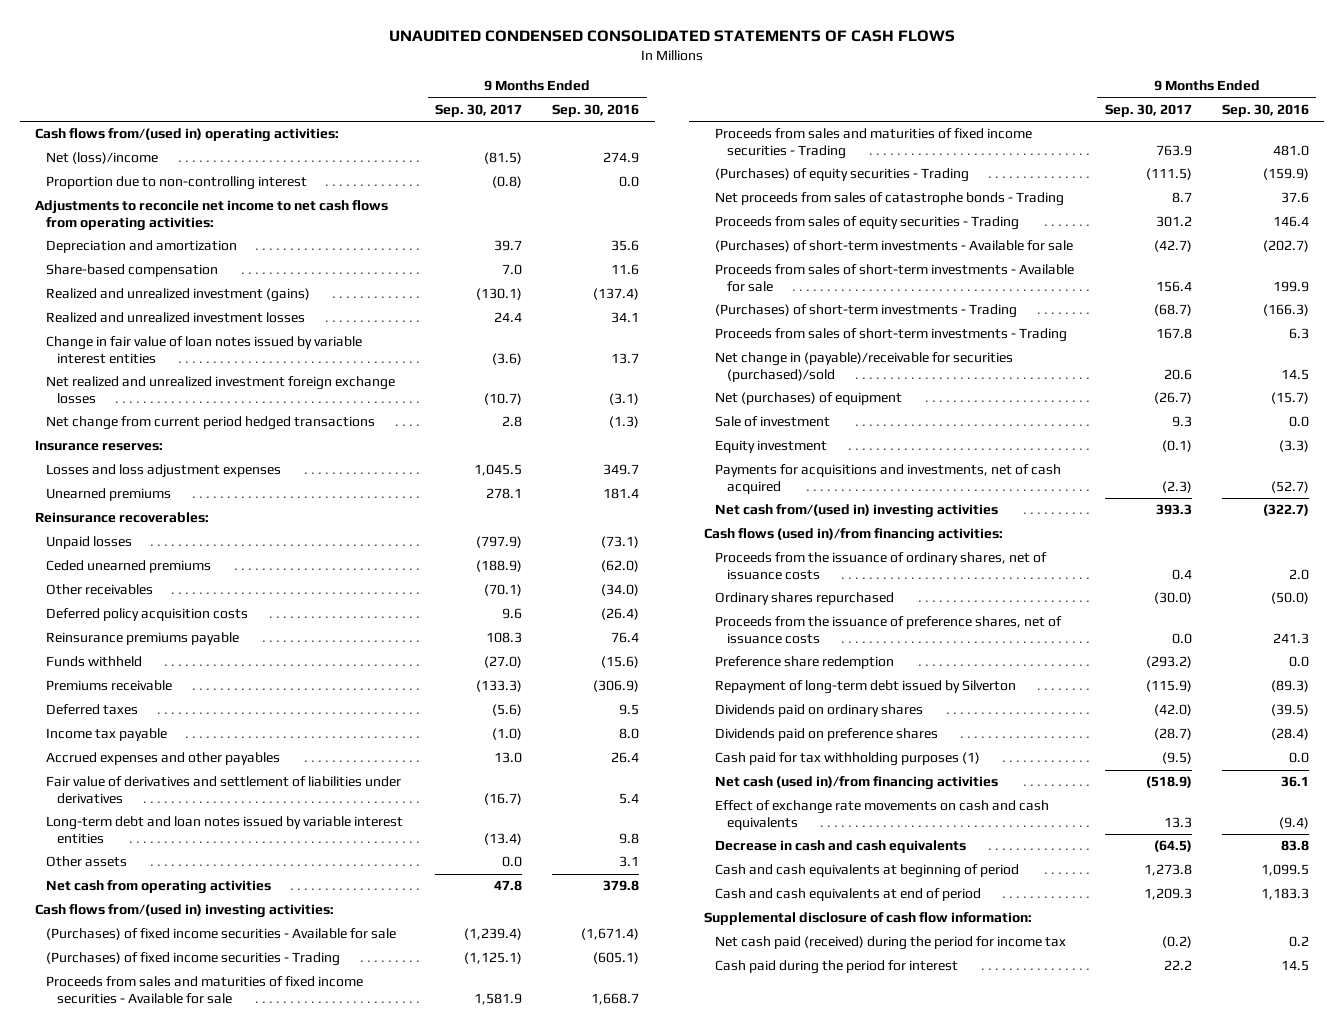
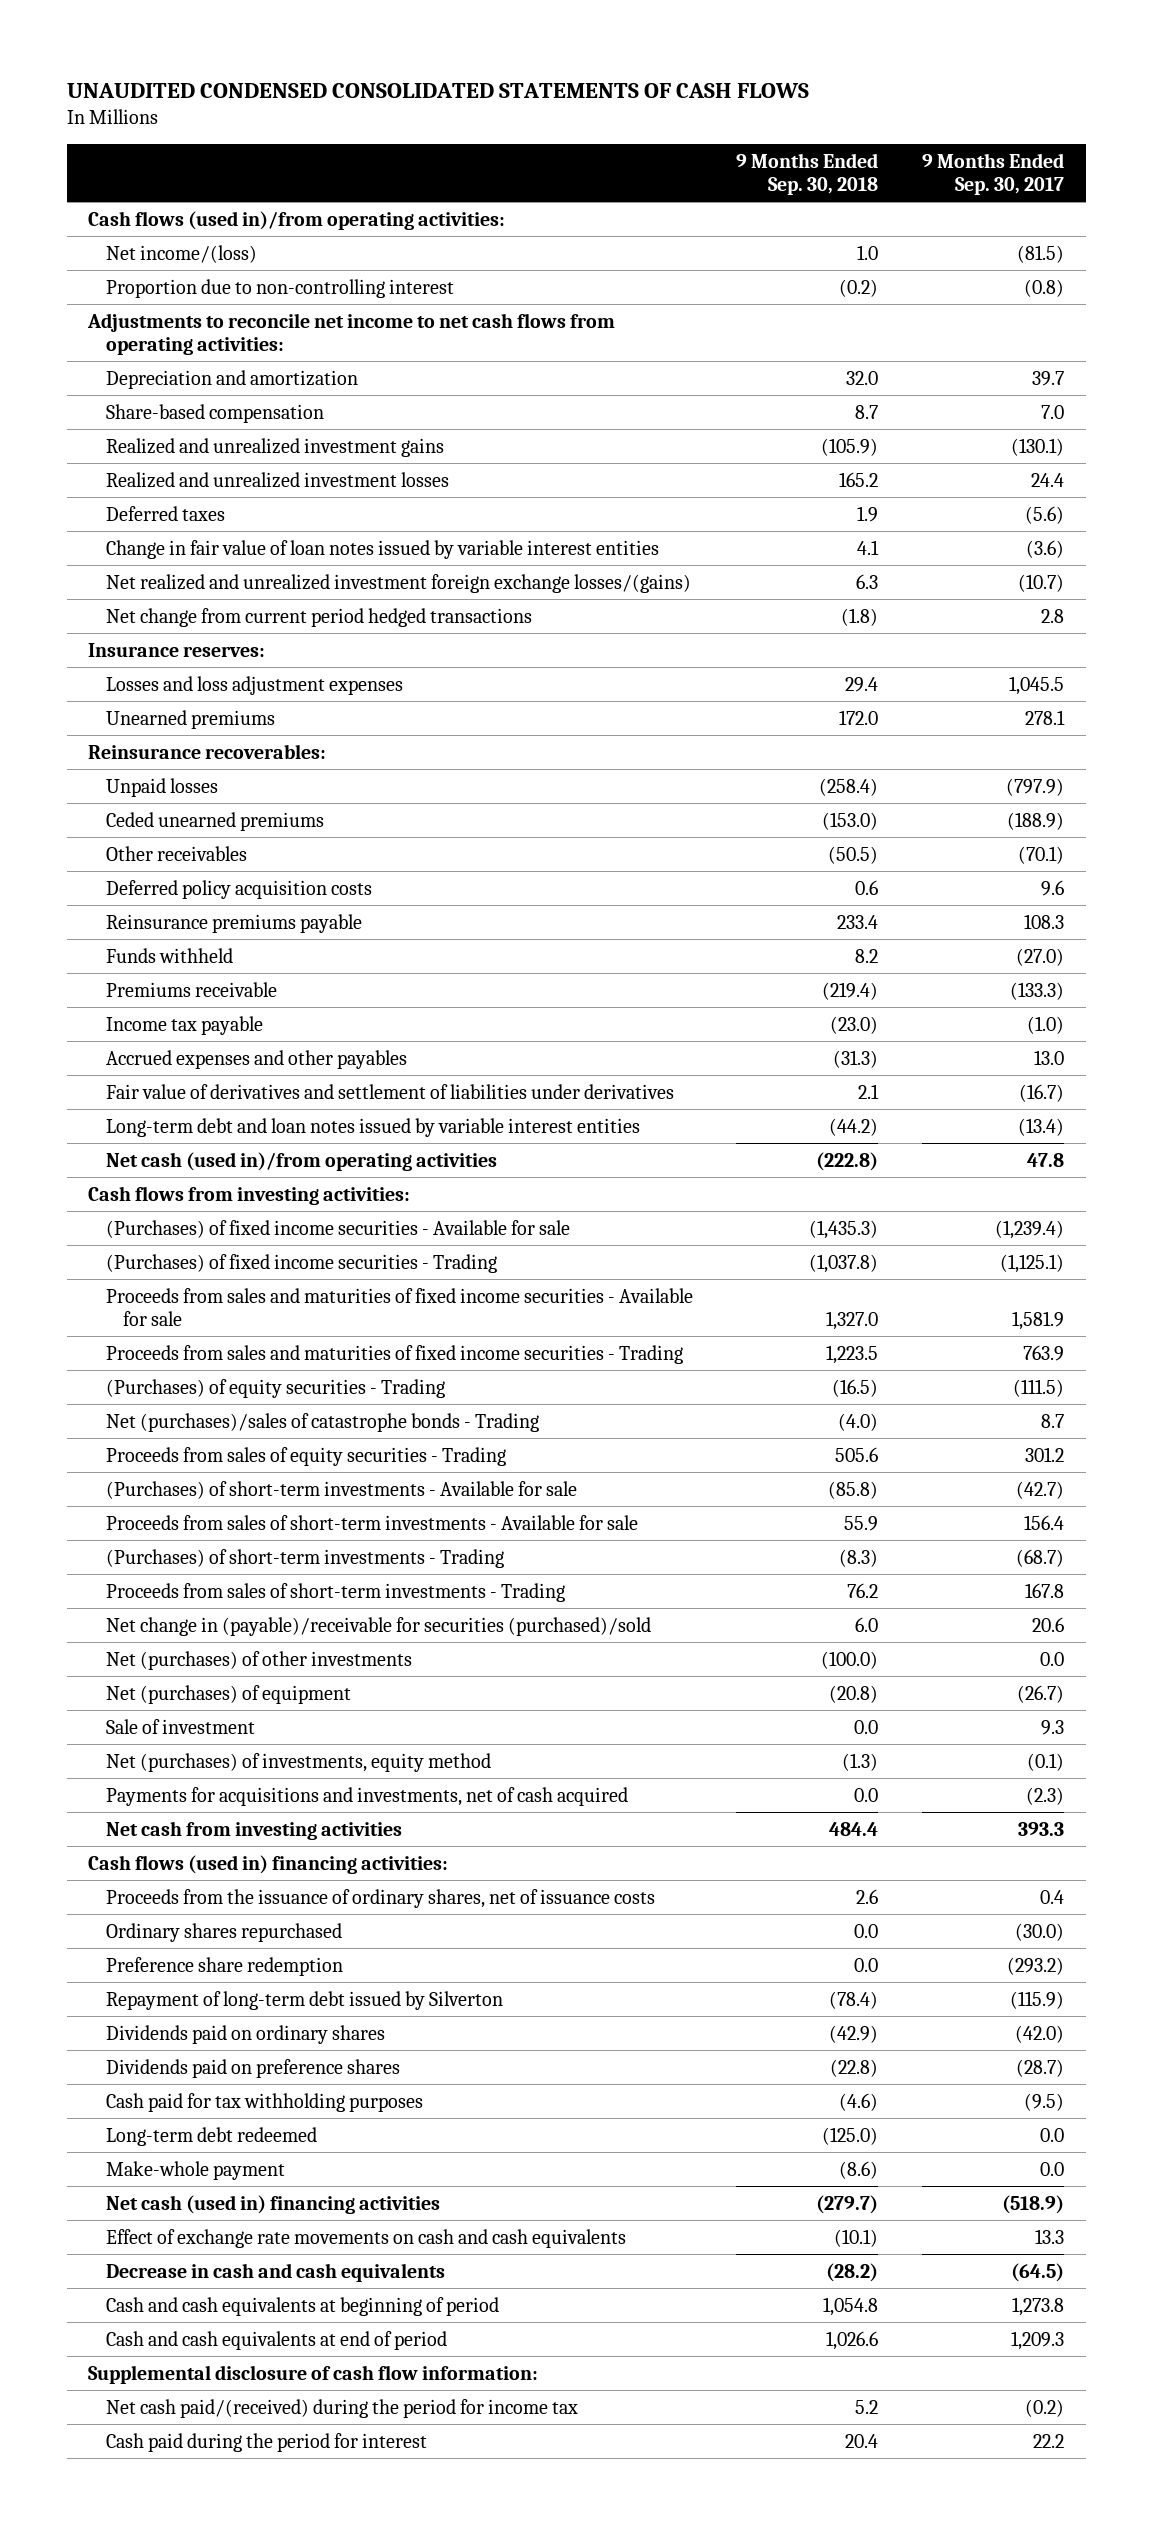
- | 9 Months Ended Sep. 30, 2017 | 9 Months Ended Sep. 30, 2016
+ | 9 Months Ended Sep. 30, 2018 | 9 Months Ended Sep. 30, 2017
- Cash flows from/(used in) operating activities:
- Net (loss)/income | (81.5) | 274.9
+ Cash flows (used in)/from operating activities:
+ Net income/(loss) | 1.0 | (81.5)
- Realized and unrealized investment (gains) | (130.1) | (137.4)
+ Realized and unrealized investment gains | (105.9) | (130.1)
moved up: Deferred taxes | 1.9 | (5.6)
- Net realized and unrealized investment foreign exchange losses | (10.7) | (3.1)
+ Net realized and unrealized investment foreign exchange losses/(gains) | 6.3 | (10.7)
- Other assets | 0.0 | 3.1
- Net cash from operating activities | 47.8 | 379.8
- Cash flows from/(used in) investing activities:
+ Net cash (used in)/from operating activities | (222.8) | 47.8
+ Cash flows from investing activities:
- Net proceeds from sales of catastrophe bonds - Trading | 8.7 | 37.6
+ Net (purchases)/sales of catastrophe bonds - Trading | (4.0) | 8.7
+ Net (purchases) of other investments | (100.0) | 0.0
- Equity investment | (0.1) | (3.3)
+ Net (purchases) of investments, equity method | (1.3) | (0.1)
- Net cash from/(used in) investing activities | 393.3 | (322.7)
- Cash flows (used in)/from financing activities:
+ Net cash from investing activities | 484.4 | 393.3
+ Cash flows (used in) financing activities:
- Proceeds from the issuance of preference shares, net of issuance costs | 0.0 | 241.3
- Cash paid for tax withholding purposes (1) | (9.5) | 0.0
- Net cash (used in)/from financing activities | (518.9) | 36.1
+ Cash paid for tax withholding purposes | (4.6) | (9.5)
+ Long-term debt redeemed | (125.0) | 0.0
+ Make-whole payment | (8.6) | 0.0
+ Net cash (used in) financing activities | (279.7) | (518.9)
- Net cash paid (received) during the period for income tax | (0.2) | 0.2
+ Net cash paid/(received) during the period for income tax | 5.2 | (0.2)

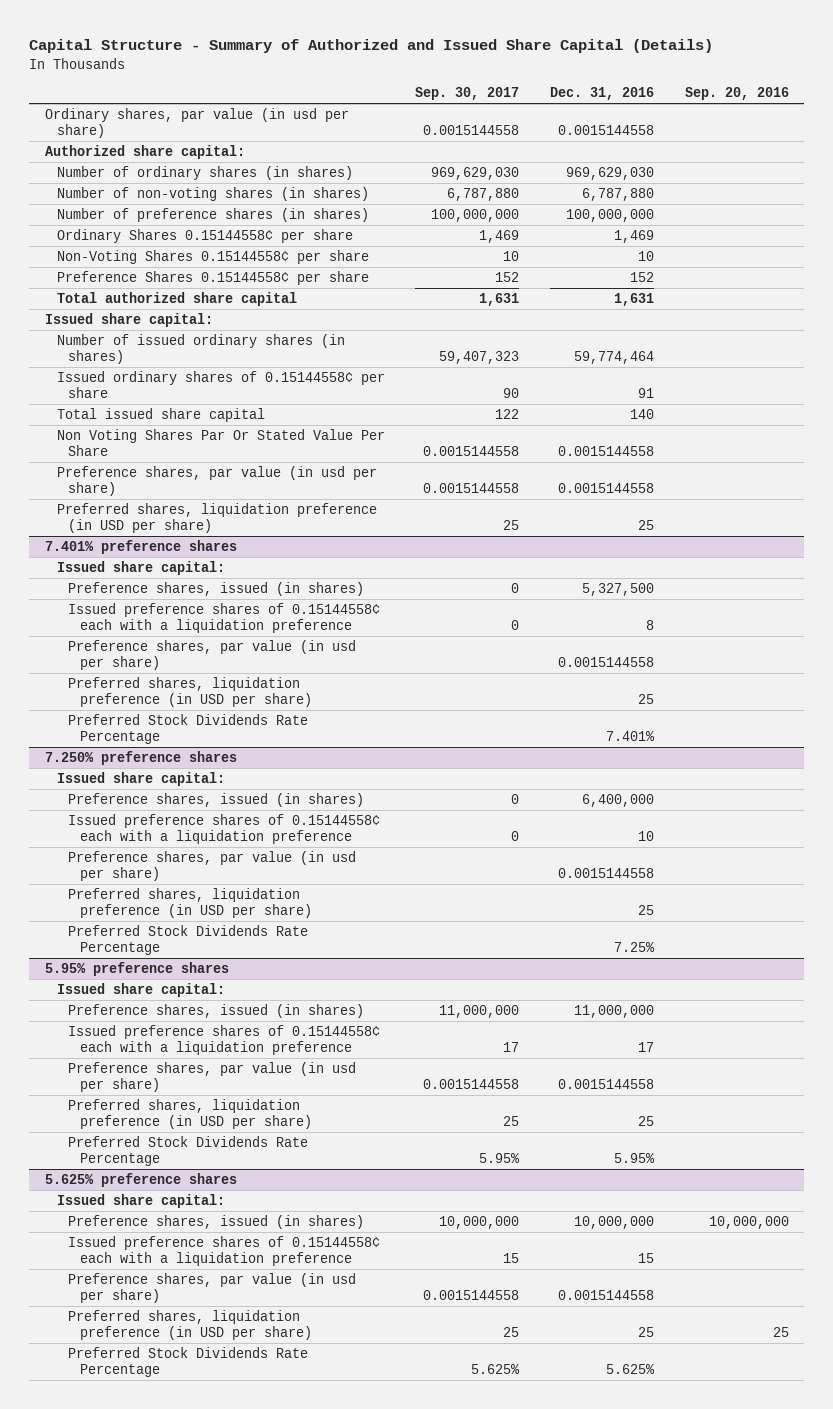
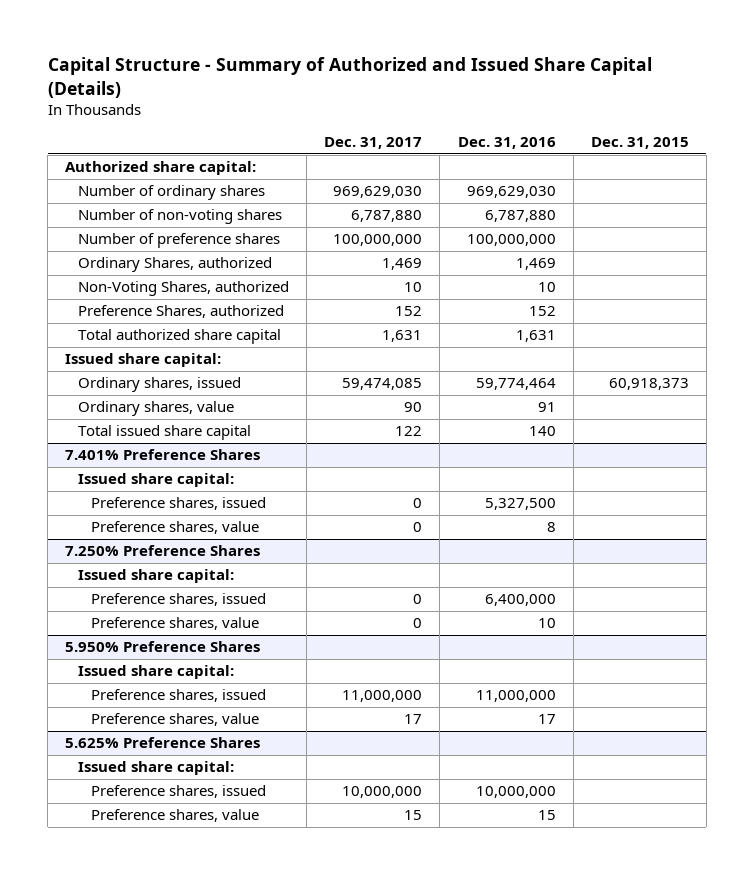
- | Sep. 30, 2017 | Dec. 31, 2016 | Sep. 20, 2016
+ | Dec. 31, 2017 | Dec. 31, 2016 | Dec. 31, 2015
- Ordinary shares, par value (in usd per share) | 0.0015144558 | 0.0015144558 |
- Number of ordinary shares (in shares) | 969,629,030 | 969,629,030 |
- Number of non-voting shares (in shares) | 6,787,880 | 6,787,880 |
- Number of preference shares (in shares) | 100,000,000 | 100,000,000 |
- Ordinary Shares 0.15144558¢ per share | 1,469 | 1,469 |
- Non-Voting Shares 0.15144558¢ per share | 10 | 10 |
- Preference Shares 0.15144558¢ per share | 152 | 152 |
+ Number of ordinary shares | 969,629,030 | 969,629,030 |
+ Number of non-voting shares | 6,787,880 | 6,787,880 |
+ Number of preference shares | 100,000,000 | 100,000,000 |
+ Ordinary Shares, authorized | 1,469 | 1,469 |
+ Non-Voting Shares, authorized | 10 | 10 |
+ Preference Shares, authorized | 152 | 152 |
- Number of issued ordinary shares (in shares) | 59,407,323 | 59,774,464 |
- Issued ordinary shares of 0.15144558¢ per share | 90 | 91 |
+ Ordinary shares, issued | 59,474,085 | 59,774,464 | 60,918,373
+ Ordinary shares, value | 90 | 91 |
- Non Voting Shares Par Or Stated Value Per Share | 0.0015144558 | 0.0015144558 |
- Preference shares, par value (in usd per share) | 0.0015144558 | 0.0015144558 |
- Preferred shares, liquidation preference (in USD per share) | 25 | 25 |
- 7.401% preference shares
+ 7.401% Preference Shares
- Preference shares, issued (in shares) | 0 | 5,327,500 |
- Issued preference shares of 0.15144558¢ each with a liquidation preference | 0 | 8 |
- Preference shares, par value (in usd per share) | | 0.0015144558 |
- Preferred shares, liquidation preference (in USD per share) | | 25 |
- Preferred Stock Dividends Rate Percentage | | 7.401% |
- 7.250% preference shares
+ Preference shares, issued | 0 | 5,327,500 |
+ Preference shares, value | 0 | 8 |
+ 7.250% Preference Shares
- Preference shares, issued (in shares) | 0 | 6,400,000 |
- Issued preference shares of 0.15144558¢ each with a liquidation preference | 0 | 10 |
- Preference shares, par value (in usd per share) | | 0.0015144558 |
- Preferred shares, liquidation preference (in USD per share) | | 25 |
- Preferred Stock Dividends Rate Percentage | | 7.25% |
- 5.95% preference shares
+ Preference shares, issued | 0 | 6,400,000 |
+ Preference shares, value | 0 | 10 |
+ 5.950% Preference Shares
- Preference shares, issued (in shares) | 11,000,000 | 11,000,000 |
- Issued preference shares of 0.15144558¢ each with a liquidation preference | 17 | 17 |
- Preference shares, par value (in usd per share) | 0.0015144558 | 0.0015144558 |
- Preferred shares, liquidation preference (in USD per share) | 25 | 25 |
- Preferred Stock Dividends Rate Percentage | 5.95% | 5.95% |
- 5.625% preference shares
+ Preference shares, issued | 11,000,000 | 11,000,000 |
+ Preference shares, value | 17 | 17 |
+ 5.625% Preference Shares
- Preference shares, issued (in shares) | 10,000,000 | 10,000,000 | 10,000,000
- Issued preference shares of 0.15144558¢ each with a liquidation preference | 15 | 15 |
- Preference shares, par value (in usd per share) | 0.0015144558 | 0.0015144558 |
- Preferred shares, liquidation preference (in USD per share) | 25 | 25 | 25
- Preferred Stock Dividends Rate Percentage | 5.625% | 5.625% |
+ Preference shares, issued | 10,000,000 | 10,000,000 |
+ Preference shares, value | 15 | 15 |

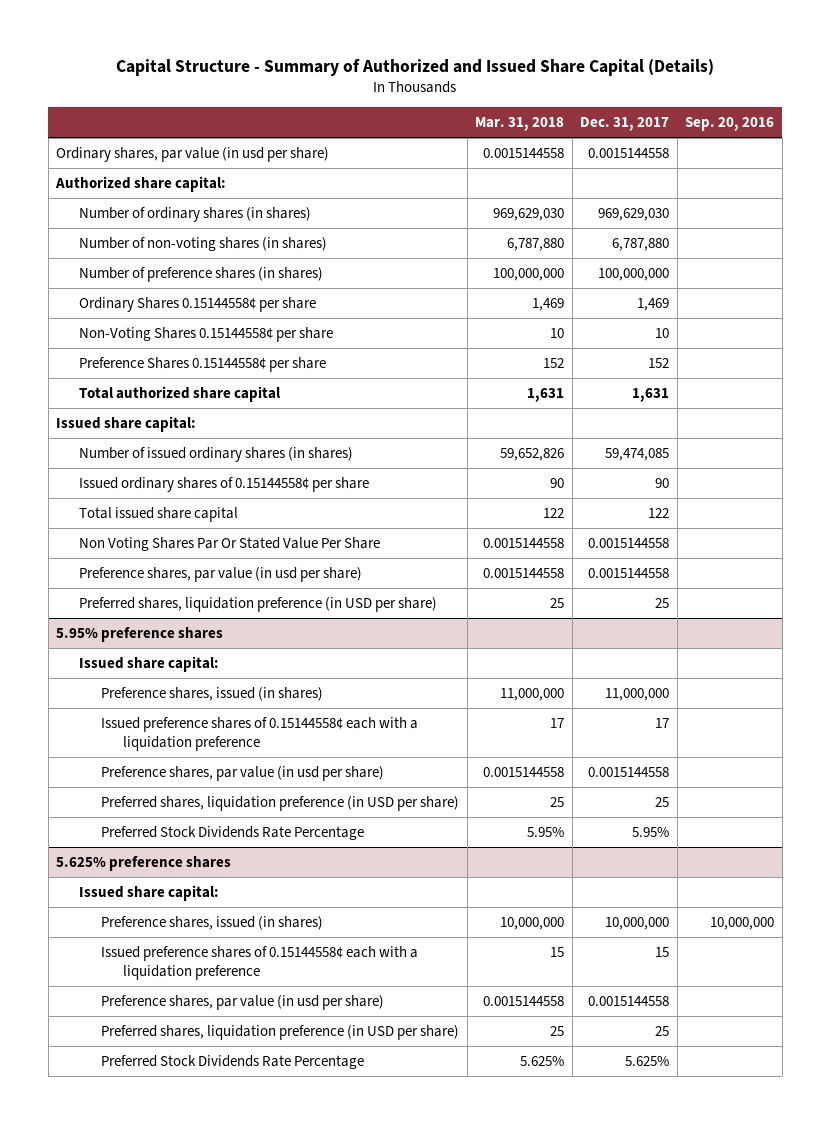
- | Dec. 31, 2017 | Dec. 31, 2016 | Dec. 31, 2015
+ | Mar. 31, 2018 | Dec. 31, 2017 | Sep. 20, 2016
+ Ordinary shares, par value (in usd per share) | 0.0015144558 | 0.0015144558 |
- Number of ordinary shares | 969,629,030 | 969,629,030 |
- Number of non-voting shares | 6,787,880 | 6,787,880 |
- Number of preference shares | 100,000,000 | 100,000,000 |
- Ordinary Shares, authorized | 1,469 | 1,469 |
- Non-Voting Shares, authorized | 10 | 10 |
- Preference Shares, authorized | 152 | 152 |
+ Number of ordinary shares (in shares) | 969,629,030 | 969,629,030 |
+ Number of non-voting shares (in shares) | 6,787,880 | 6,787,880 |
+ Number of preference shares (in shares) | 100,000,000 | 100,000,000 |
+ Ordinary Shares 0.15144558¢ per share | 1,469 | 1,469 |
+ Non-Voting Shares 0.15144558¢ per share | 10 | 10 |
+ Preference Shares 0.15144558¢ per share | 152 | 152 |
- Ordinary shares, issued | 59,474,085 | 59,774,464 | 60,918,373
- Ordinary shares, value | 90 | 91 |
+ Number of issued ordinary shares (in shares) | 59,652,826 | 59,474,085 |
+ Issued ordinary shares of 0.15144558¢ per share | 90 | 90 |
- 7.401% Preference Shares
- Issued share capital:
- Preference shares, issued | 0 | 5,327,500 |
- Preference shares, value | 0 | 8 |
- 7.250% Preference Shares
- Issued share capital:
- Preference shares, issued | 0 | 6,400,000 |
- Preference shares, value | 0 | 10 |
- 5.950% Preference Shares
+ Non Voting Shares Par Or Stated Value Per Share | 0.0015144558 | 0.0015144558 |
+ Preference shares, par value (in usd per share) | 0.0015144558 | 0.0015144558 |
+ Preferred shares, liquidation preference (in USD per share) | 25 | 25 |
+ 5.95% preference shares
- Preference shares, issued | 11,000,000 | 11,000,000 |
- Preference shares, value | 17 | 17 |
- 5.625% Preference Shares
+ Preference shares, issued (in shares) | 11,000,000 | 11,000,000 |
+ Issued preference shares of 0.15144558¢ each with a liquidation preference | 17 | 17 |
+ Preference shares, par value (in usd per share) | 0.0015144558 | 0.0015144558 |
+ Preferred shares, liquidation preference (in USD per share) | 25 | 25 |
+ Preferred Stock Dividends Rate Percentage | 5.95% | 5.95% |
+ 5.625% preference shares
- Preference shares, issued | 10,000,000 | 10,000,000 |
- Preference shares, value | 15 | 15 |
+ Preference shares, issued (in shares) | 10,000,000 | 10,000,000 | 10,000,000
+ Issued preference shares of 0.15144558¢ each with a liquidation preference | 15 | 15 |
+ Preference shares, par value (in usd per share) | 0.0015144558 | 0.0015144558 |
+ Preferred shares, liquidation preference (in USD per share) | 25 | 25 |
+ Preferred Stock Dividends Rate Percentage | 5.625% | 5.625% |

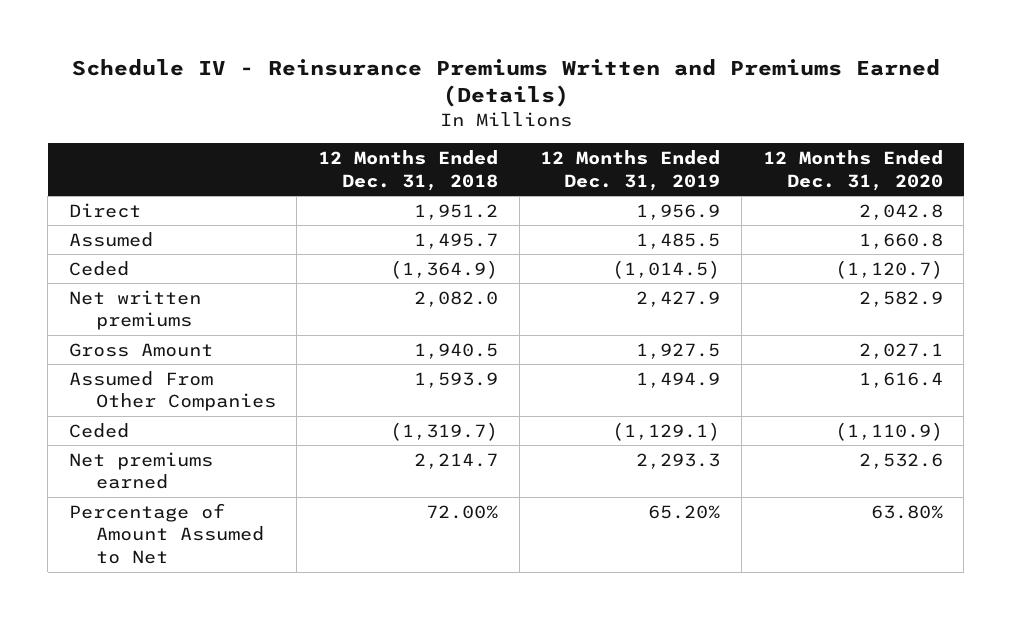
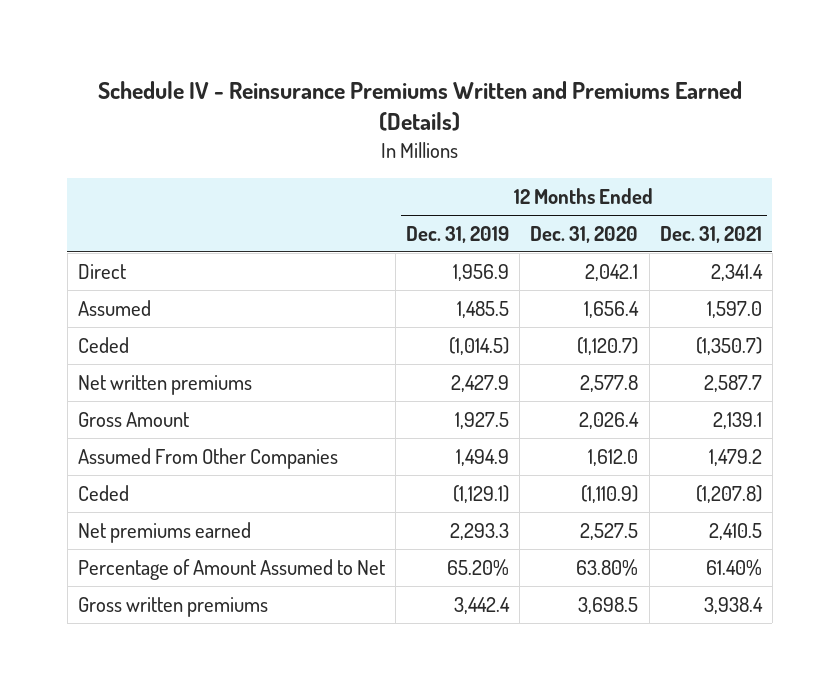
- | 12 Months Ended Dec. 31, 2018 | 12 Months Ended Dec. 31, 2019 | 12 Months Ended Dec. 31, 2020
+ | 12 Months Ended Dec. 31, 2019 | 12 Months Ended Dec. 31, 2020 | 12 Months Ended Dec. 31, 2021
- Direct | 1,951.2 | 1,956.9 | 2,042.8
- Assumed | 1,495.7 | 1,485.5 | 1,660.8
+ Direct | 1,956.9 | 2,042.1 | 2,341.4
+ Assumed | 1,485.5 | 1,656.4 | 1,597.0
- Net written premiums | 2,082.0 | 2,427.9 | 2,582.9
- Gross Amount | 1,940.5 | 1,927.5 | 2,027.1
- Assumed From Other Companies | 1,593.9 | 1,494.9 | 1,616.4
+ Net written premiums | 2,427.9 | 2,577.8 | 2,587.7
+ Gross Amount | 1,927.5 | 2,026.4 | 2,139.1
+ Assumed From Other Companies | 1,494.9 | 1,612.0 | 1,479.2
- Net premiums earned | 2,214.7 | 2,293.3 | 2,532.6
+ Net premiums earned | 2,293.3 | 2,527.5 | 2,410.5
+ Gross written premiums | 3,442.4 | 3,698.5 | 3,938.4

